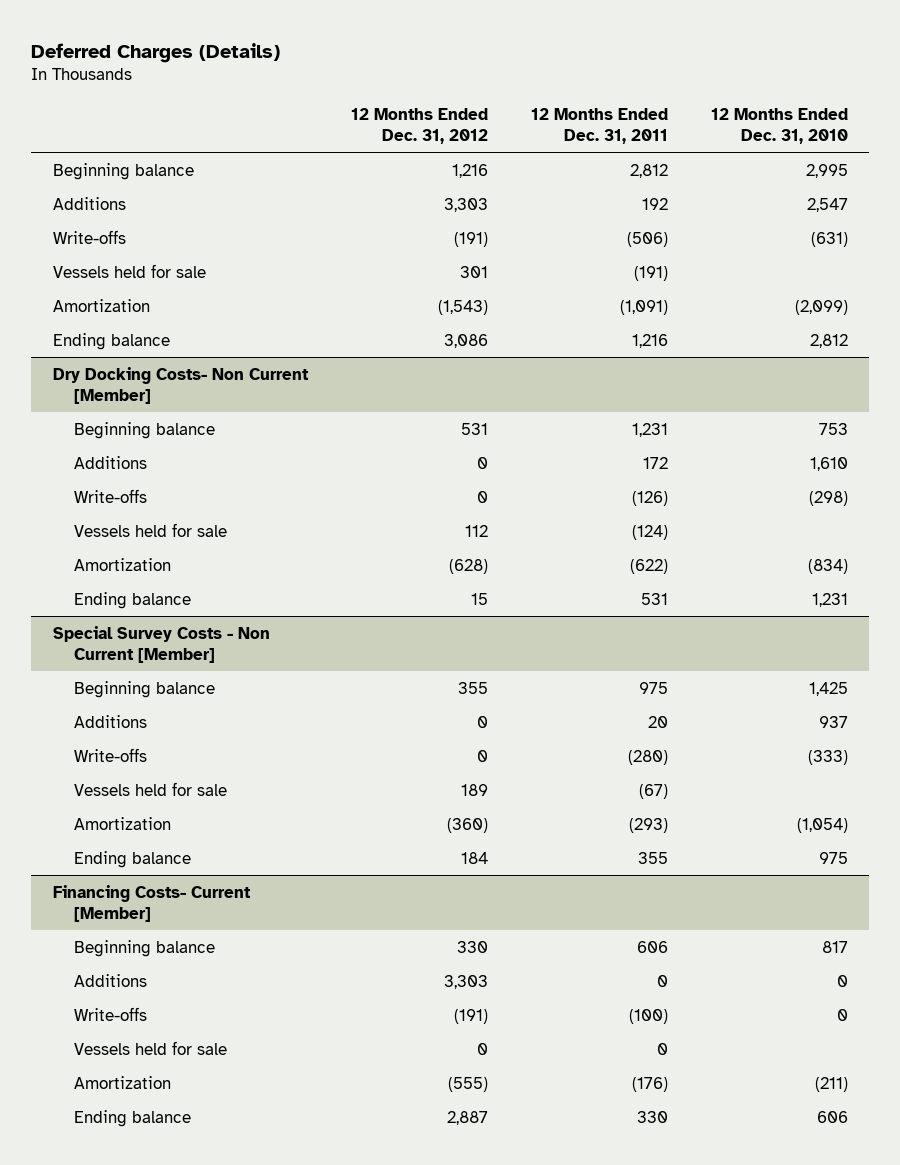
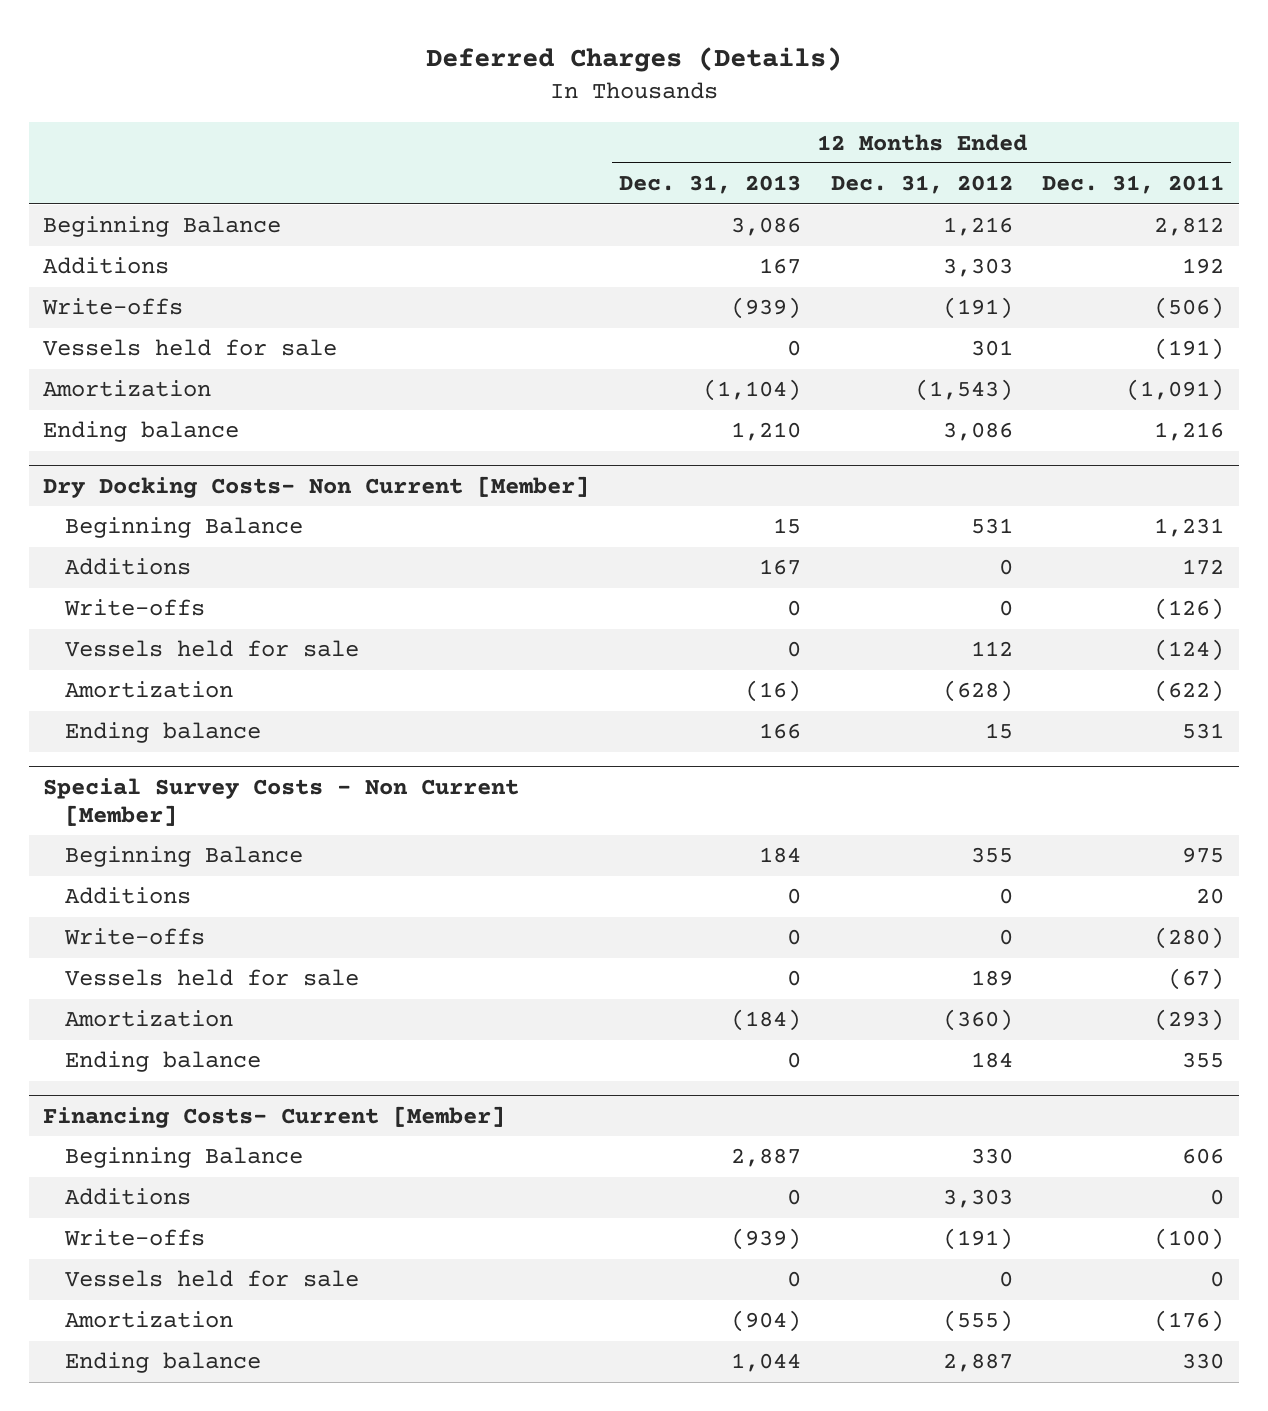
- | 12 Months Ended Dec. 31, 2012 | 12 Months Ended Dec. 31, 2011 | 12 Months Ended Dec. 31, 2010
+ | 12 Months Ended Dec. 31, 2013 | 12 Months Ended Dec. 31, 2012 | 12 Months Ended Dec. 31, 2011
- Beginning balance | 1,216 | 2,812 | 2,995
+ Beginning Balance | 3,086 | 1,216 | 2,812
@ Dry Docking Costs- Non Current [Member]
- Beginning balance | 531 | 1,231 | 753
+ Beginning Balance | 15 | 531 | 1,231
@ Special Survey Costs - Non Current [Member]
- Beginning balance | 355 | 975 | 1,425
+ Beginning Balance | 184 | 355 | 975
@ Financing Costs- Current [Member]
- Beginning balance | 330 | 606 | 817
+ Beginning Balance | 2,887 | 330 | 606

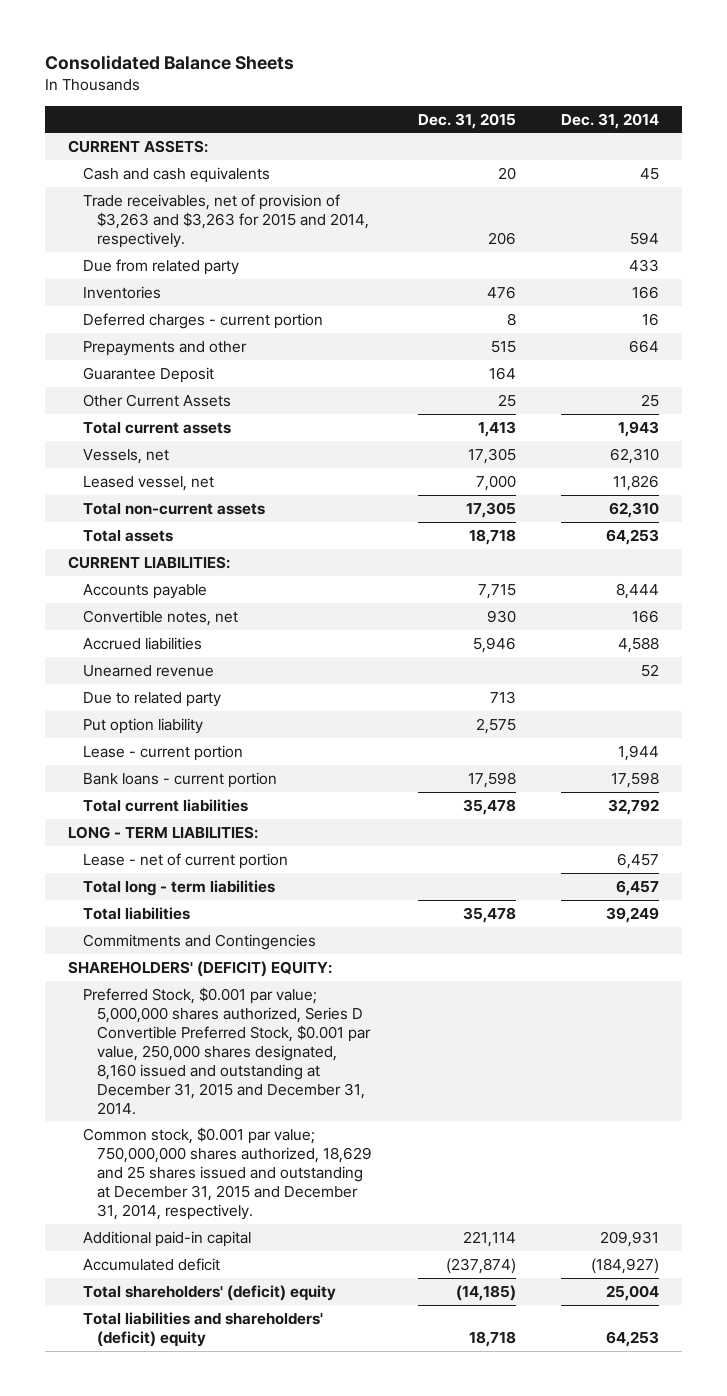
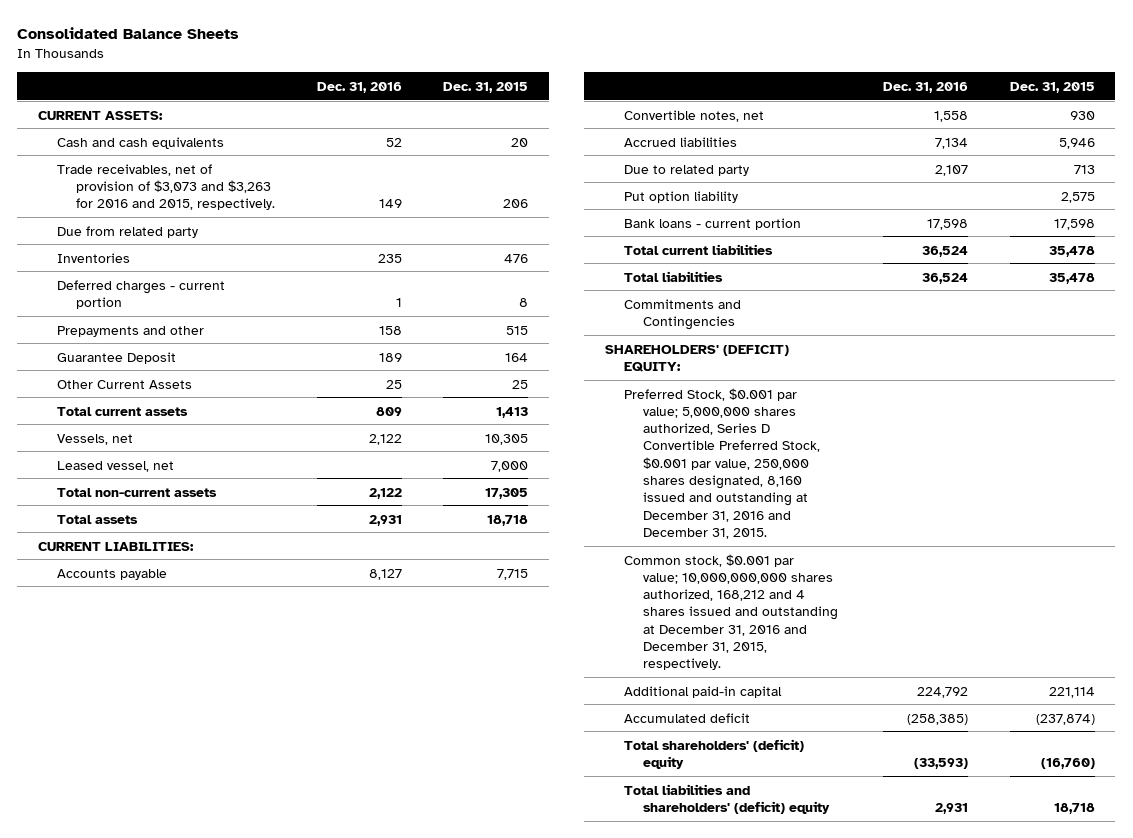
- | Dec. 31, 2015 | Dec. 31, 2014
+ | Dec. 31, 2016 | Dec. 31, 2015
- Trade receivables, net of provision of $3,263 and $3,263 for 2015 and 2014, respectively. | 206 | 594
+ Trade receivables, net of provision of $3,073 and $3,263 for 2016 and 2015, respectively. | 149 | 206
- Vessels, net | 17,305 | 62,310
+ Vessels, net | 2,122 | 10,305
- Unearned revenue | | 52
- Lease - current portion | | 1,944
- LONG - TERM LIABILITIES:
- Lease - net of current portion | | 6,457
- Total long - term liabilities | | 6,457
- Preferred Stock, $0.001 par value; 5,000,000 shares authorized, Series D Convertible Preferred Stock, $0.001 par value, 250,000 shares designated, 8,160 issued and outstanding at December 31, 2015 and December 31, 2014.
- Common stock, $0.001 par value; 750,000,000 shares authorized, 18,629 and 25 shares issued and outstanding at December 31, 2015 and December 31, 2014, respectively.
+ Preferred Stock, $0.001 par value; 5,000,000 shares authorized, Series D Convertible Preferred Stock, $0.001 par value, 250,000 shares designated, 8,160 issued and outstanding at December 31, 2016 and December 31, 2015.
+ Common stock, $0.001 par value; 10,000,000,000 shares authorized, 168,212 and 4 shares issued and outstanding at December 31, 2016 and December 31, 2015, respectively.
- Total shareholders' (deficit) equity | (14,185) | 25,004
+ Total shareholders' (deficit) equity | (33,593) | (16,760)

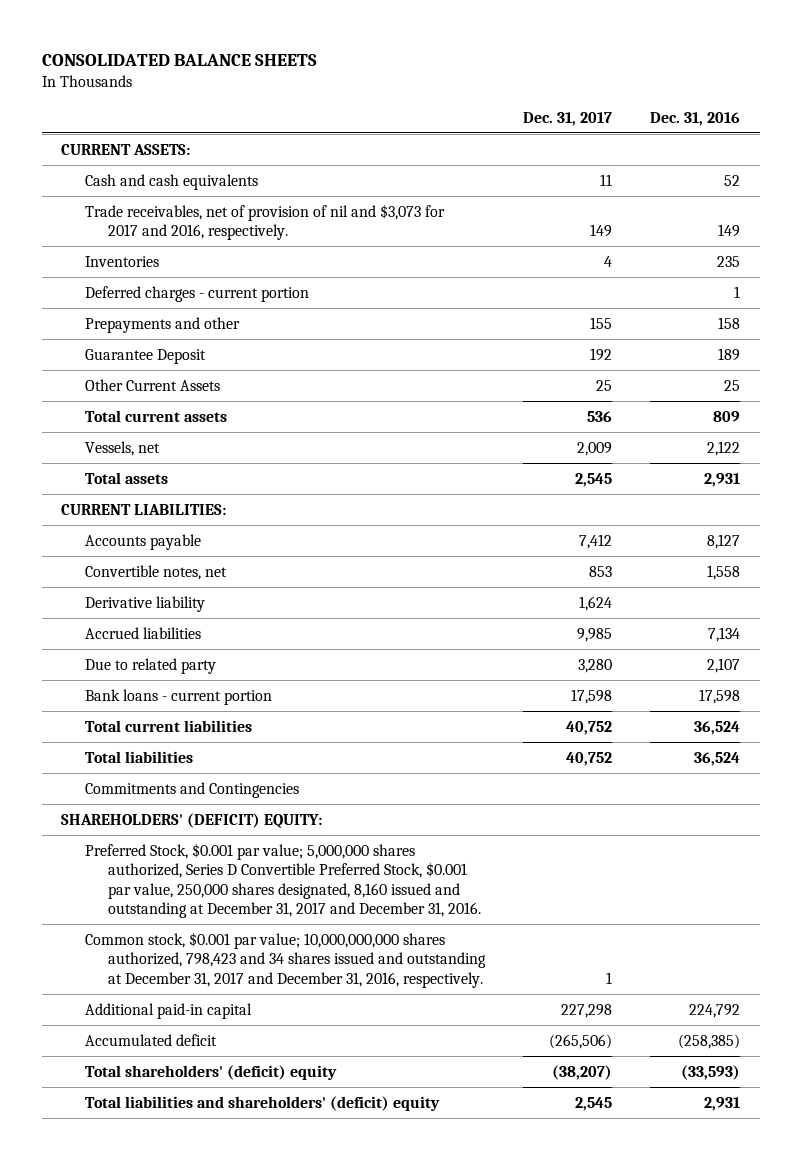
- Consolidated Balance Sheets
+ CONSOLIDATED BALANCE SHEETS
- | Dec. 31, 2016 | Dec. 31, 2015
+ | Dec. 31, 2017 | Dec. 31, 2016
- Trade receivables, net of provision of $3,073 and $3,263 for 2016 and 2015, respectively. | 149 | 206
- Due from related party
+ Trade receivables, net of provision of nil and $3,073 for 2017 and 2016, respectively. | 149 | 149
- Leased vessel, net | | 7,000
- Total non-current assets | 2,122 | 17,305
+ Derivative liability | 1,624 |
- Put option liability | | 2,575
- Preferred Stock, $0.001 par value; 5,000,000 shares authorized, Series D Convertible Preferred Stock, $0.001 par value, 250,000 shares designated, 8,160 issued and outstanding at December 31, 2016 and December 31, 2015.
- Common stock, $0.001 par value; 10,000,000,000 shares authorized, 168,212 and 4 shares issued and outstanding at December 31, 2016 and December 31, 2015, respectively.
+ Preferred Stock, $0.001 par value; 5,000,000 shares authorized, Series D Convertible Preferred Stock, $0.001 par value, 250,000 shares designated, 8,160 issued and outstanding at December 31, 2017 and December 31, 2016.
+ Common stock, $0.001 par value; 10,000,000,000 shares authorized, 798,423 and 34 shares issued and outstanding at December 31, 2017 and December 31, 2016, respectively. | 1 |

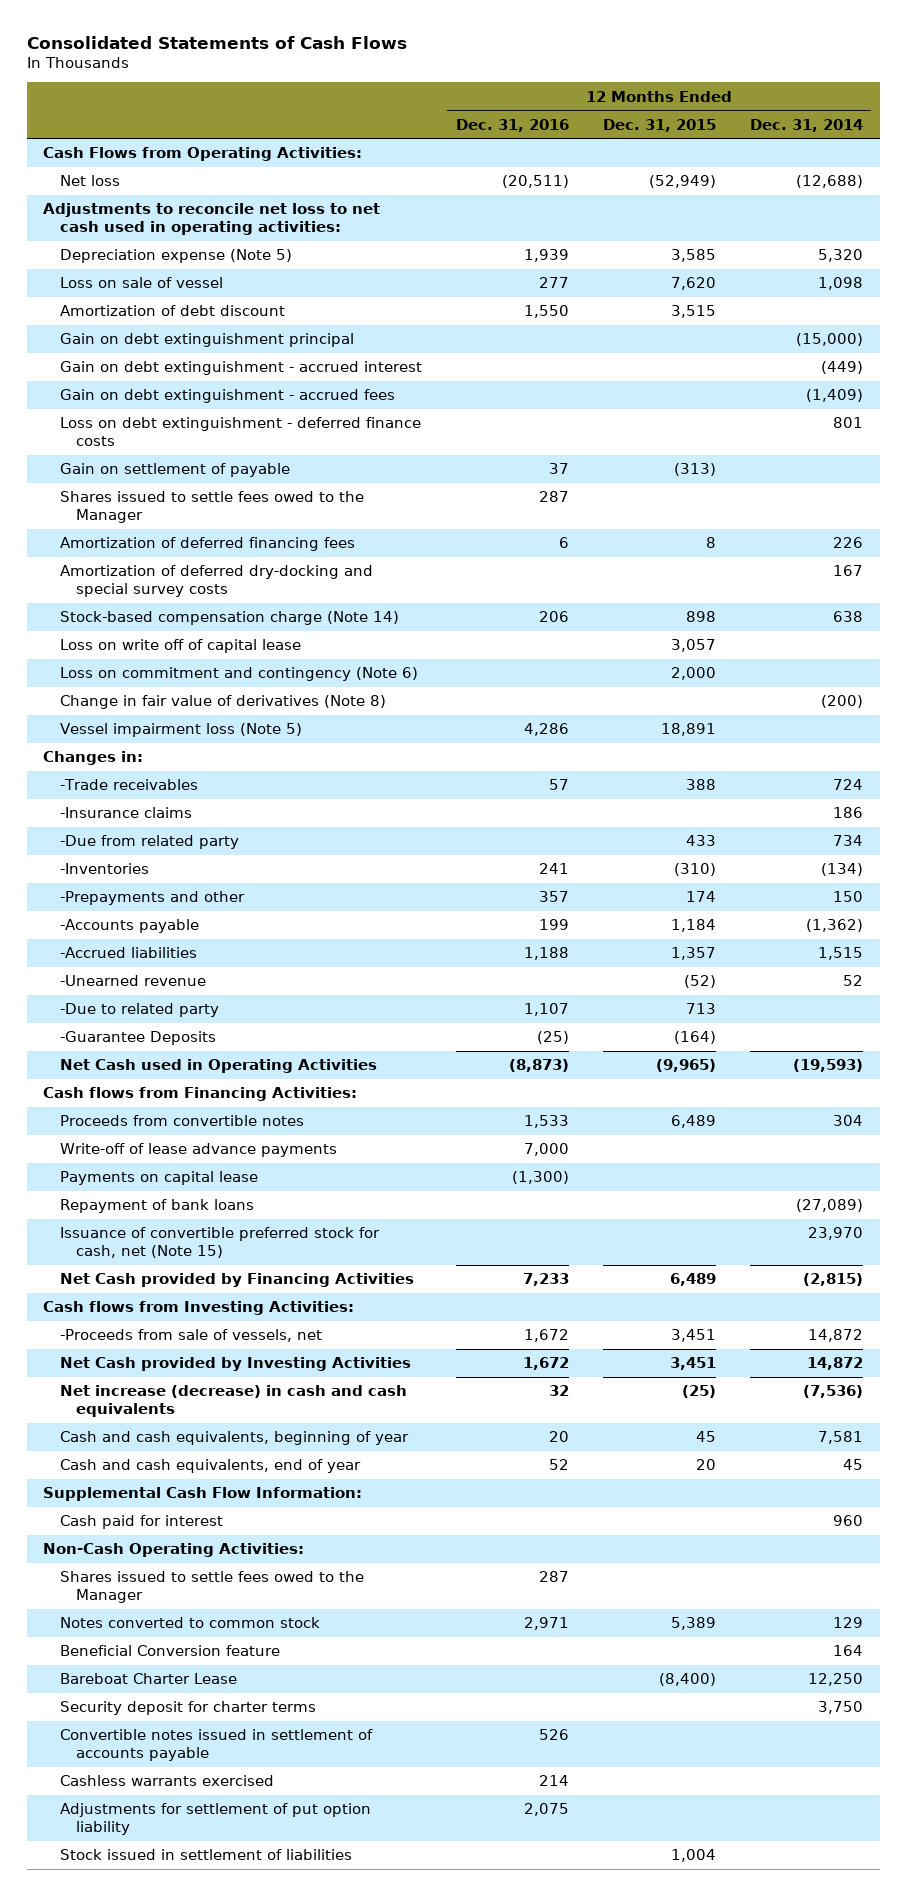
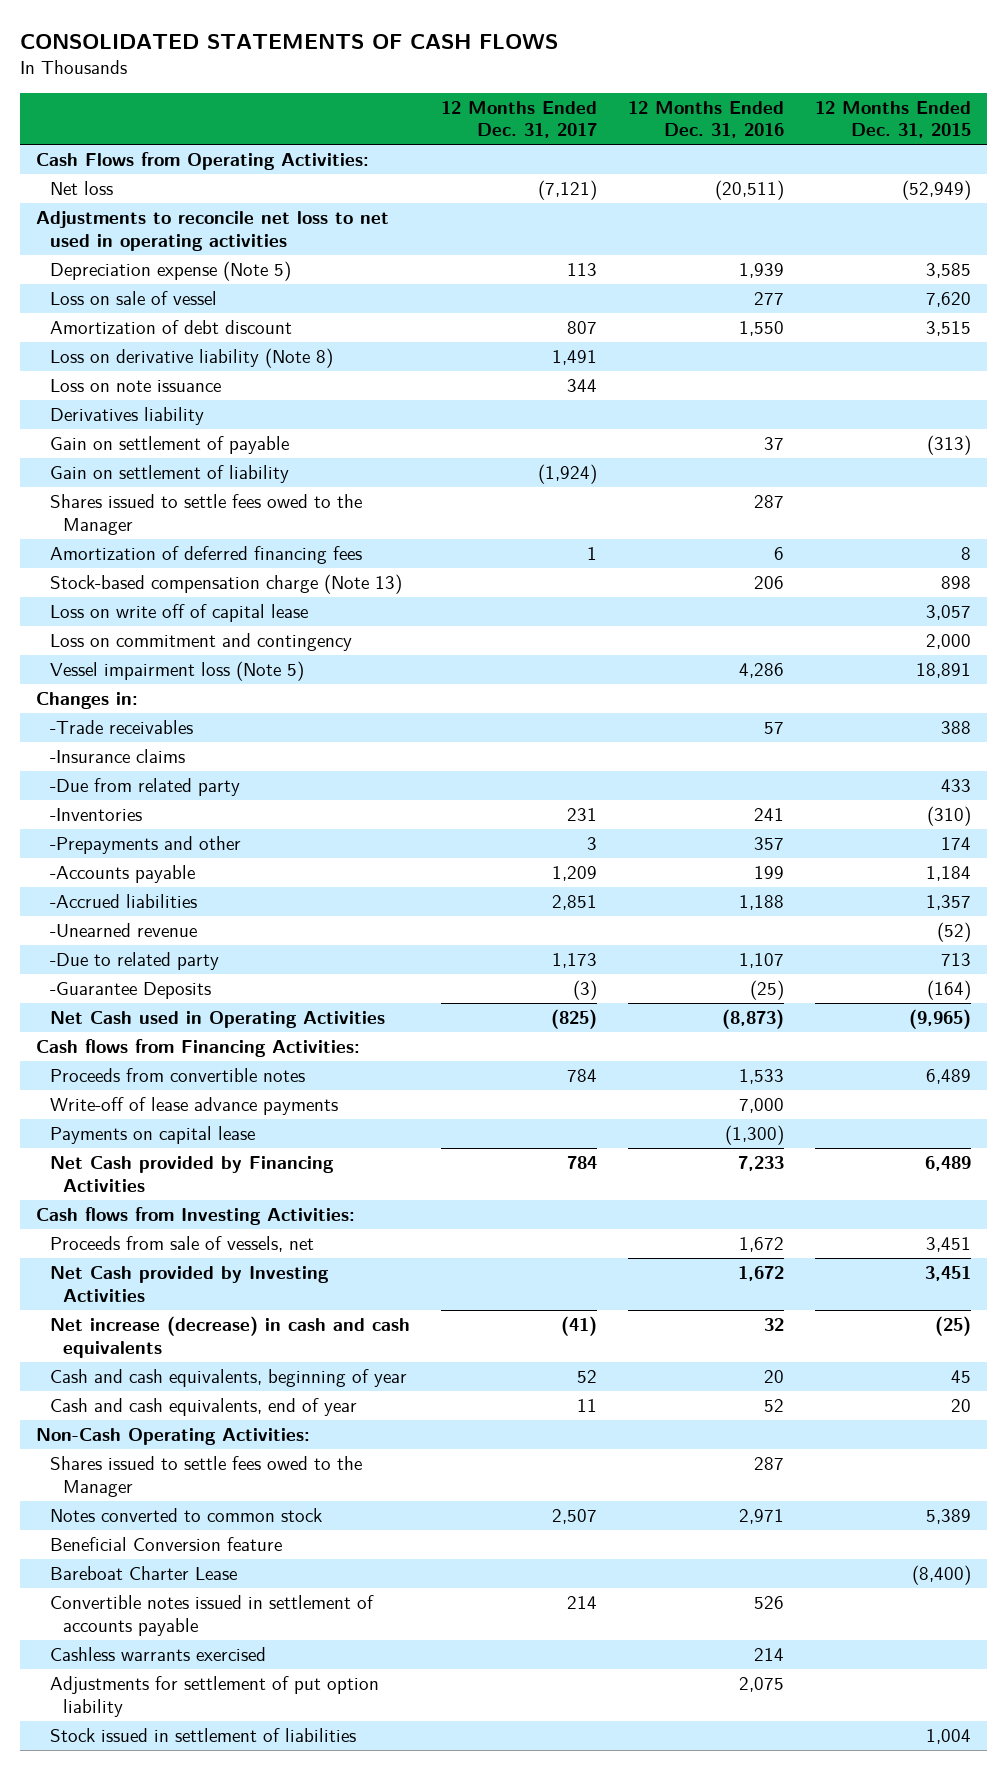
- Consolidated Statements of Cash Flows
+ CONSOLIDATED STATEMENTS OF CASH FLOWS
- | 12 Months Ended Dec. 31, 2016 | 12 Months Ended Dec. 31, 2015 | 12 Months Ended Dec. 31, 2014
+ | 12 Months Ended Dec. 31, 2017 | 12 Months Ended Dec. 31, 2016 | 12 Months Ended Dec. 31, 2015
- Adjustments to reconcile net loss to net cash used in operating activities:
+ Adjustments to reconcile net loss to net used in operating activities
- Gain on debt extinguishment principal | | | (15,000)
- Gain on debt extinguishment - accrued interest | | | (449)
- Gain on debt extinguishment - accrued fees | | | (1,409)
- Loss on debt extinguishment - deferred finance costs | | | 801
+ Loss on derivative liability (Note 8) | 1,491 | |
+ Loss on note issuance | 344 | |
+ Derivatives liability
+ Gain on settlement of liability | (1,924) | |
- Amortization of deferred dry-docking and special survey costs | | | 167
- Stock-based compensation charge (Note 14) | 206 | 898 | 638
+ Stock-based compensation charge (Note 13) | | 206 | 898
- Loss on commitment and contingency (Note 6) | | 2,000 |
- Change in fair value of derivatives (Note 8) | | | (200)
+ Loss on commitment and contingency | | | 2,000
- Repayment of bank loans | | | (27,089)
- Issuance of convertible preferred stock for cash, net (Note 15) | | | 23,970
- -Proceeds from sale of vessels, net | 1,672 | 3,451 | 14,872
+ Proceeds from sale of vessels, net | | 1,672 | 3,451
- Supplemental Cash Flow Information:
- Cash paid for interest | | | 960
- Security deposit for charter terms | | | 3,750

